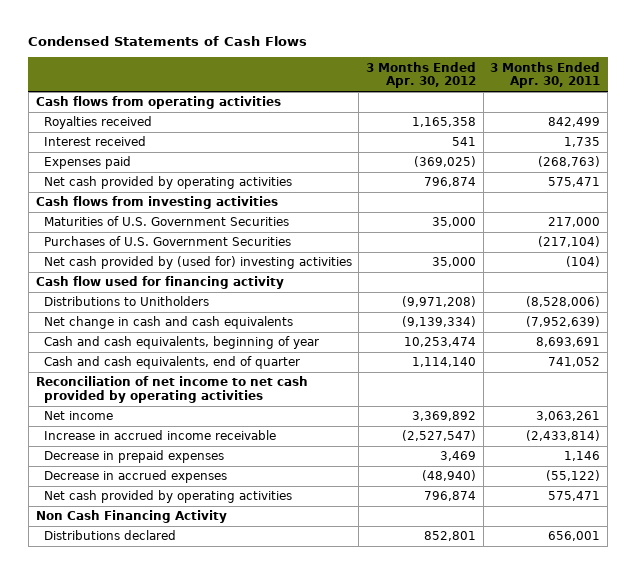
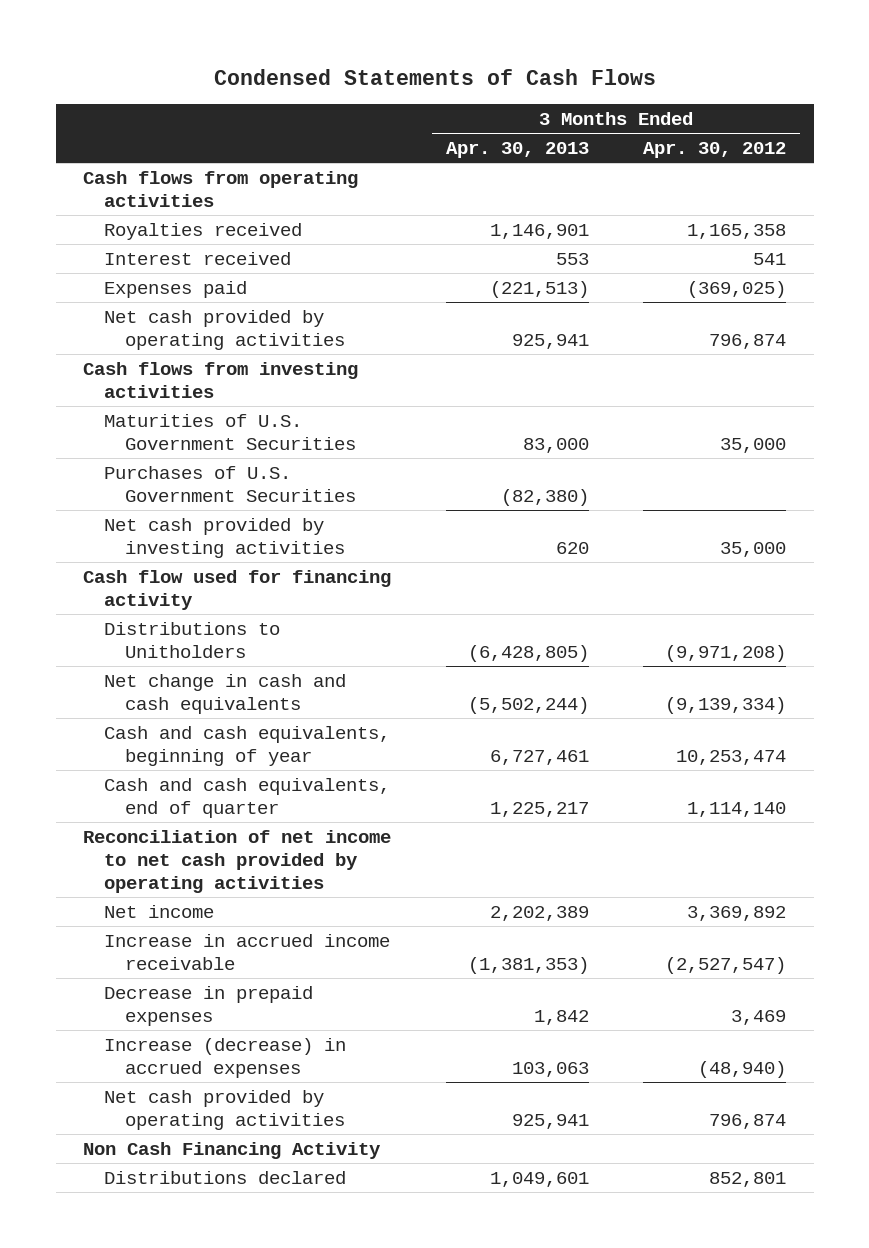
- | 3 Months Ended Apr. 30, 2012 | 3 Months Ended Apr. 30, 2011
+ | 3 Months Ended Apr. 30, 2013 | 3 Months Ended Apr. 30, 2012
- Net cash provided by (used for) investing activities | 35,000 | (104)
+ Net cash provided by investing activities | 620 | 35,000
- Decrease in accrued expenses | (48,940) | (55,122)
+ Increase (decrease) in accrued expenses | 103,063 | (48,940)

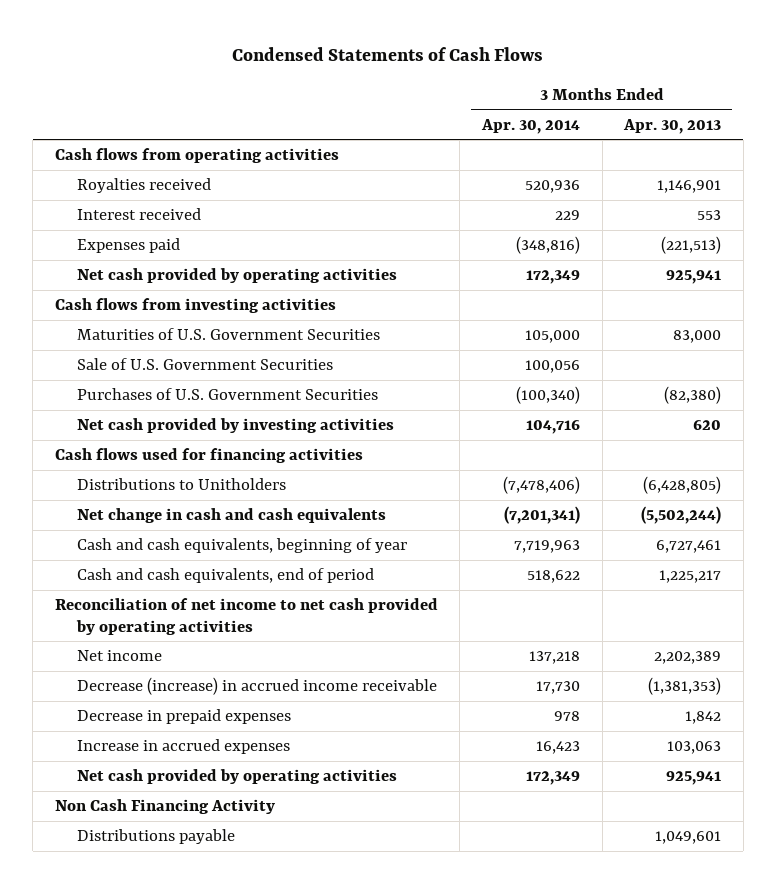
- | 3 Months Ended Apr. 30, 2013 | 3 Months Ended Apr. 30, 2012
+ | 3 Months Ended Apr. 30, 2014 | 3 Months Ended Apr. 30, 2013
+ Sale of U.S. Government Securities | 100,056 |
- Cash flow used for financing activity
+ Cash flows used for financing activities
- Cash and cash equivalents, end of quarter | 1,225,217 | 1,114,140
+ Cash and cash equivalents, end of period | 518,622 | 1,225,217
- Increase in accrued income receivable | (1,381,353) | (2,527,547)
+ Decrease (increase) in accrued income receivable | 17,730 | (1,381,353)
- Increase (decrease) in accrued expenses | 103,063 | (48,940)
+ Increase in accrued expenses | 16,423 | 103,063
- Distributions declared | 1,049,601 | 852,801
+ Distributions payable | | 1,049,601

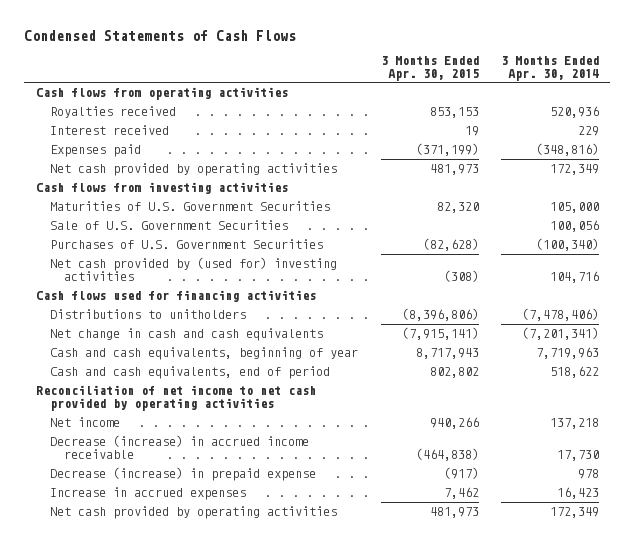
- | 3 Months Ended Apr. 30, 2014 | 3 Months Ended Apr. 30, 2013
+ | 3 Months Ended Apr. 30, 2015 | 3 Months Ended Apr. 30, 2014
- Net cash provided by investing activities | 104,716 | 620
+ Net cash provided by (used for) investing activities | (308) | 104,716
- Distributions to Unitholders | (7,478,406) | (6,428,805)
+ Distributions to unitholders | (8,396,806) | (7,478,406)
- Decrease in prepaid expenses | 978 | 1,842
+ Decrease (increase) in prepaid expense | (917) | 978
- Non Cash Financing Activity
- Distributions payable | | 1,049,601

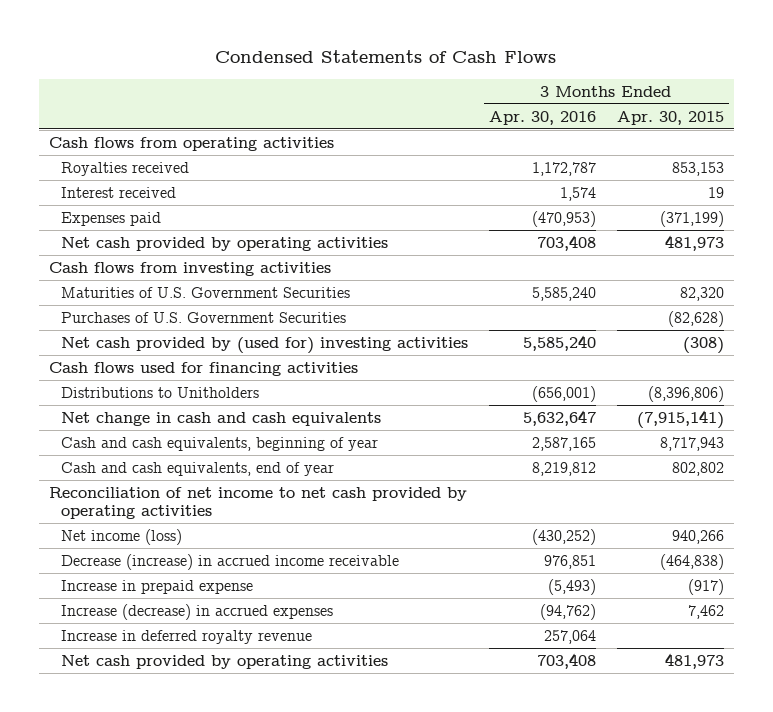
- | 3 Months Ended Apr. 30, 2015 | 3 Months Ended Apr. 30, 2014
+ | 3 Months Ended Apr. 30, 2016 | 3 Months Ended Apr. 30, 2015
- Sale of U.S. Government Securities | | 100,056
- Distributions to unitholders | (8,396,806) | (7,478,406)
+ Distributions to Unitholders | (656,001) | (8,396,806)
- Cash and cash equivalents, end of period | 802,802 | 518,622
+ Cash and cash equivalents, end of year | 8,219,812 | 802,802
- Net income | 940,266 | 137,218
+ Net income (loss) | (430,252) | 940,266
- Decrease (increase) in prepaid expense | (917) | 978
- Increase in accrued expenses | 7,462 | 16,423
+ Increase in prepaid expense | (5,493) | (917)
+ Increase (decrease) in accrued expenses | (94,762) | 7,462
+ Increase in deferred royalty revenue | 257,064 |

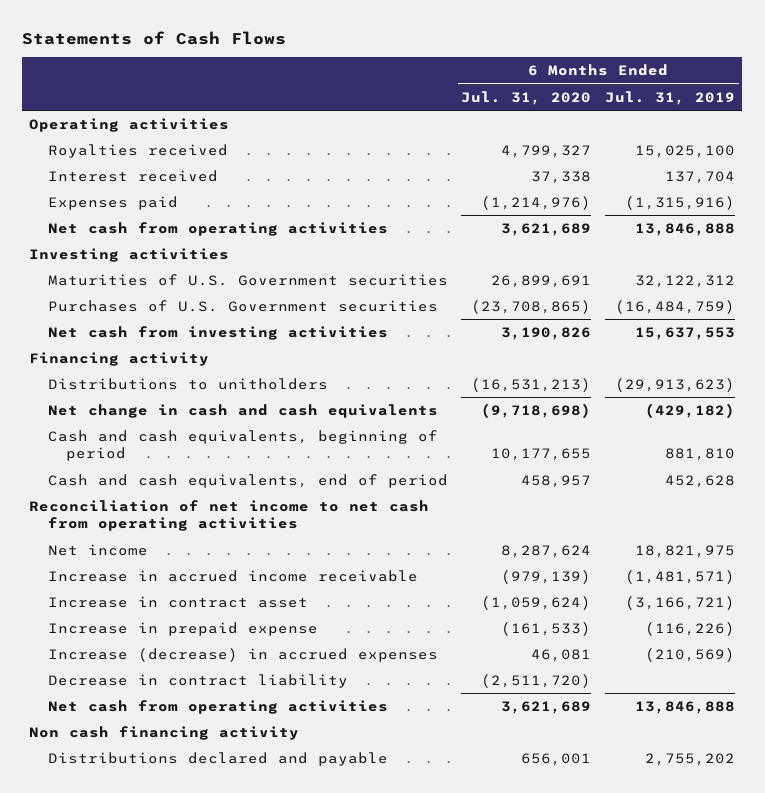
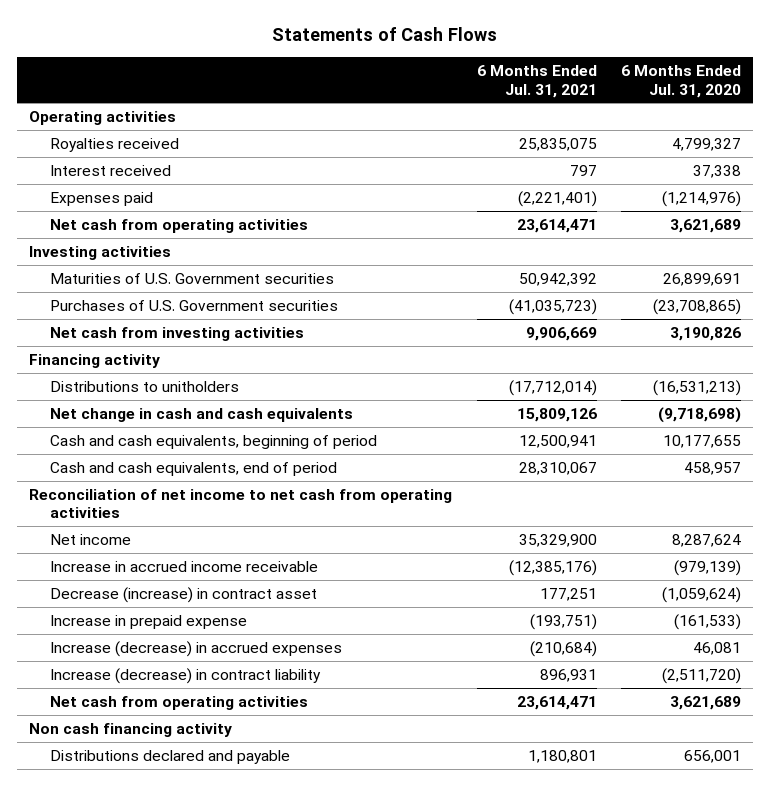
- | 6 Months Ended Jul. 31, 2020 | 6 Months Ended Jul. 31, 2019
+ | 6 Months Ended Jul. 31, 2021 | 6 Months Ended Jul. 31, 2020
- Increase in contract asset | (1,059,624) | (3,166,721)
+ Decrease (increase) in contract asset | 177,251 | (1,059,624)
- Decrease in contract liability | (2,511,720) |
+ Increase (decrease) in contract liability | 896,931 | (2,511,720)

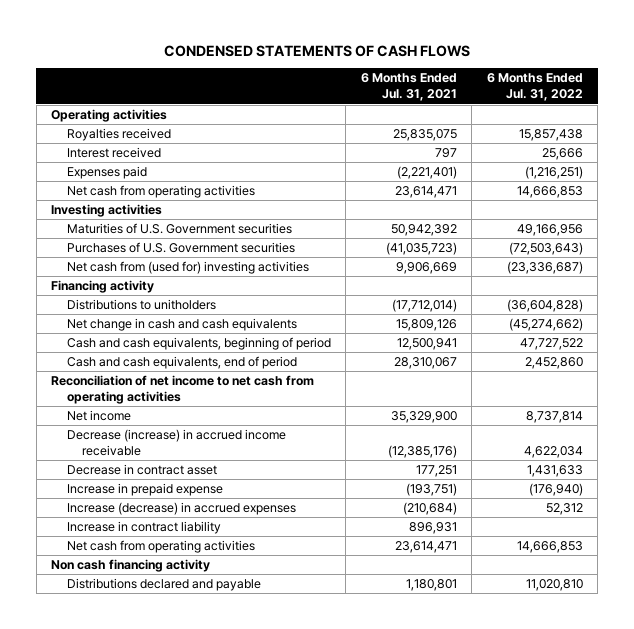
- Statements of Cash Flows
+ CONDENSED STATEMENTS OF CASH FLOWS
- | 6 Months Ended Jul. 31, 2021 | 6 Months Ended Jul. 31, 2020
+ | 6 Months Ended Jul. 31, 2021 | 6 Months Ended Jul. 31, 2022
- Net cash from investing activities | 9,906,669 | 3,190,826
+ Net cash from (used for) investing activities | 9,906,669 | (23,336,687)
- Increase in accrued income receivable | (12,385,176) | (979,139)
- Decrease (increase) in contract asset | 177,251 | (1,059,624)
+ Decrease (increase) in accrued income receivable | (12,385,176) | 4,622,034
+ Decrease in contract asset | 177,251 | 1,431,633
- Increase (decrease) in contract liability | 896,931 | (2,511,720)
+ Increase in contract liability | 896,931 |

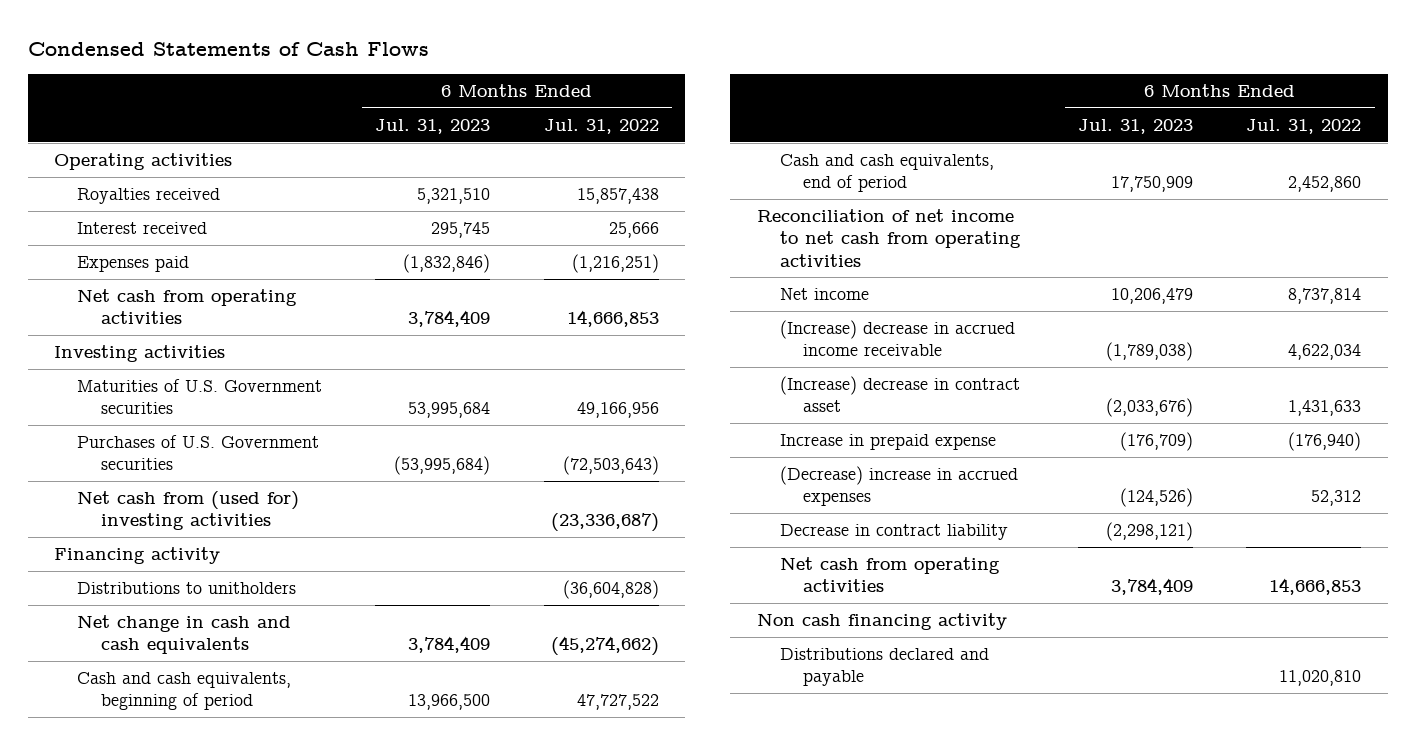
- CONDENSED STATEMENTS OF CASH FLOWS
+ Condensed Statements of Cash Flows
- | 6 Months Ended Jul. 31, 2021 | 6 Months Ended Jul. 31, 2022
+ | 6 Months Ended Jul. 31, 2023 | 6 Months Ended Jul. 31, 2022
- Decrease (increase) in accrued income receivable | (12,385,176) | 4,622,034
- Decrease in contract asset | 177,251 | 1,431,633
+ (Increase) decrease in accrued income receivable | (1,789,038) | 4,622,034
+ (Increase) decrease in contract asset | (2,033,676) | 1,431,633
- Increase (decrease) in accrued expenses | (210,684) | 52,312
- Increase in contract liability | 896,931 |
+ (Decrease) increase in accrued expenses | (124,526) | 52,312
+ Decrease in contract liability | (2,298,121) |

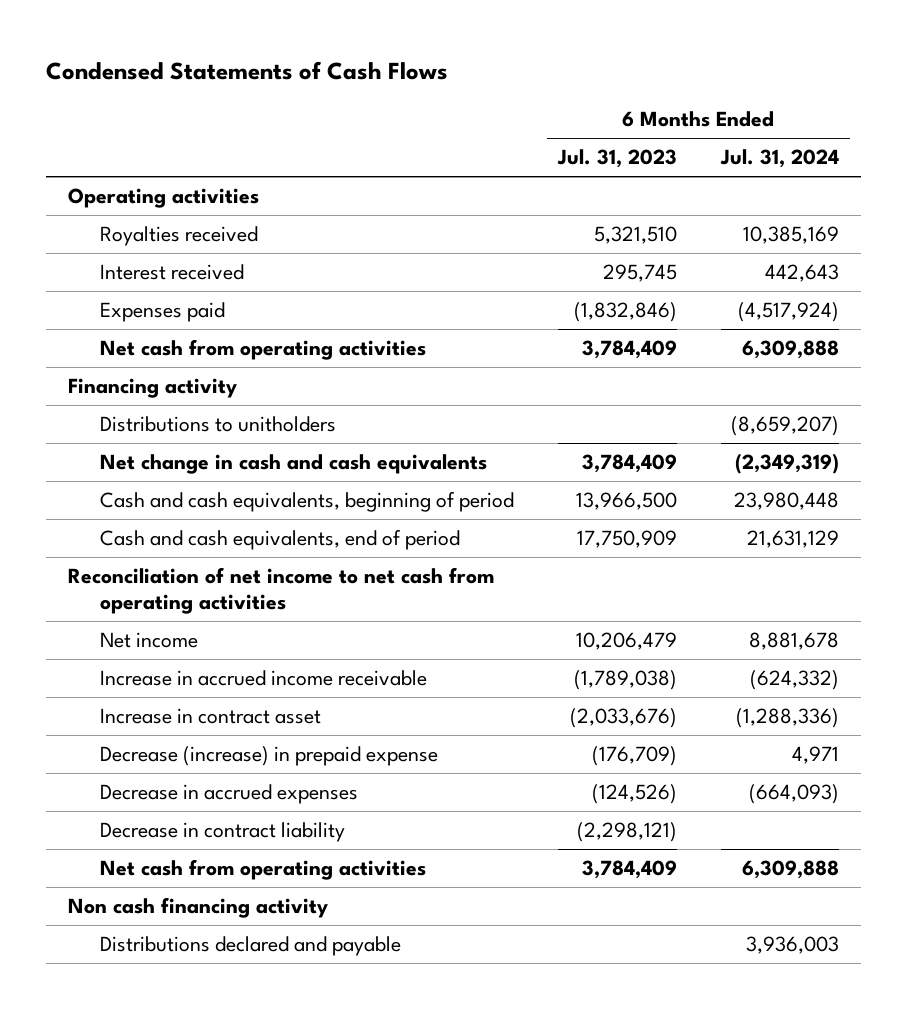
- | 6 Months Ended Jul. 31, 2023 | 6 Months Ended Jul. 31, 2022
+ | 6 Months Ended Jul. 31, 2023 | 6 Months Ended Jul. 31, 2024
- Investing activities
- Maturities of U.S. Government securities | 53,995,684 | 49,166,956
- Purchases of U.S. Government securities | (53,995,684) | (72,503,643)
- Net cash from (used for) investing activities | | (23,336,687)
- (Increase) decrease in accrued income receivable | (1,789,038) | 4,622,034
- (Increase) decrease in contract asset | (2,033,676) | 1,431,633
- Increase in prepaid expense | (176,709) | (176,940)
- (Decrease) increase in accrued expenses | (124,526) | 52,312
+ Increase in accrued income receivable | (1,789,038) | (624,332)
+ Increase in contract asset | (2,033,676) | (1,288,336)
+ Decrease (increase) in prepaid expense | (176,709) | 4,971
+ Decrease in accrued expenses | (124,526) | (664,093)

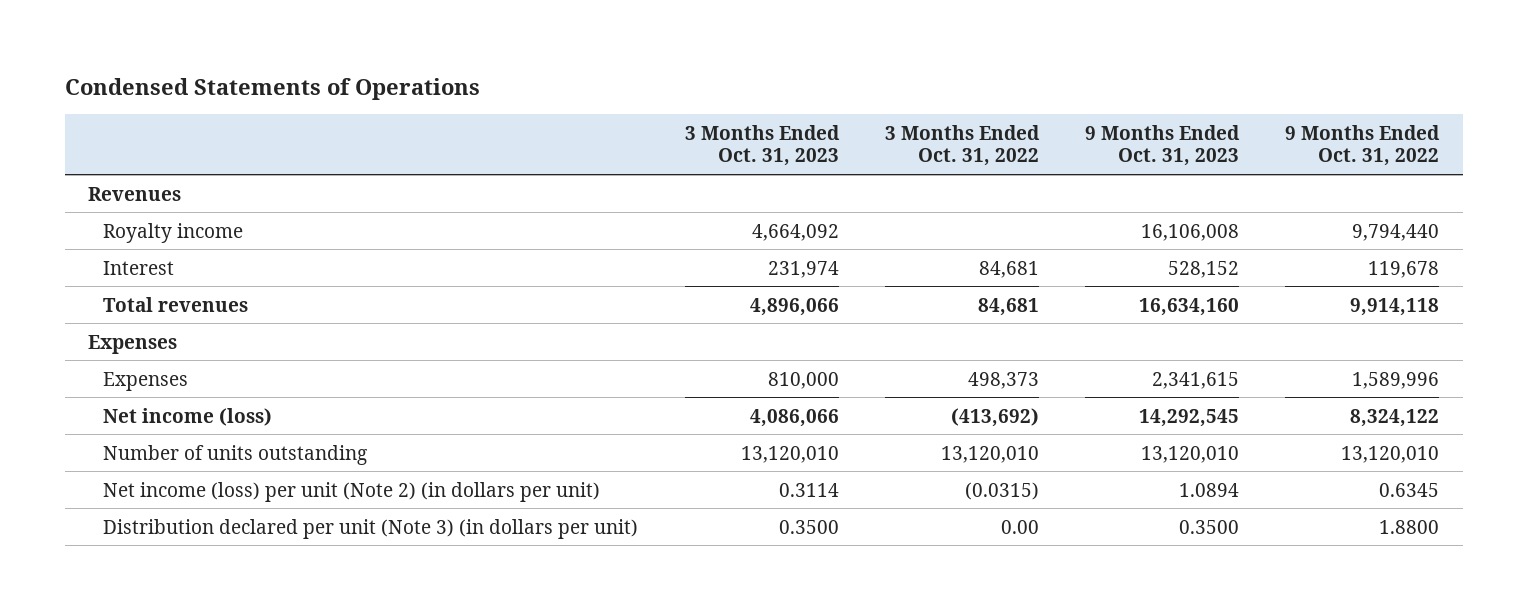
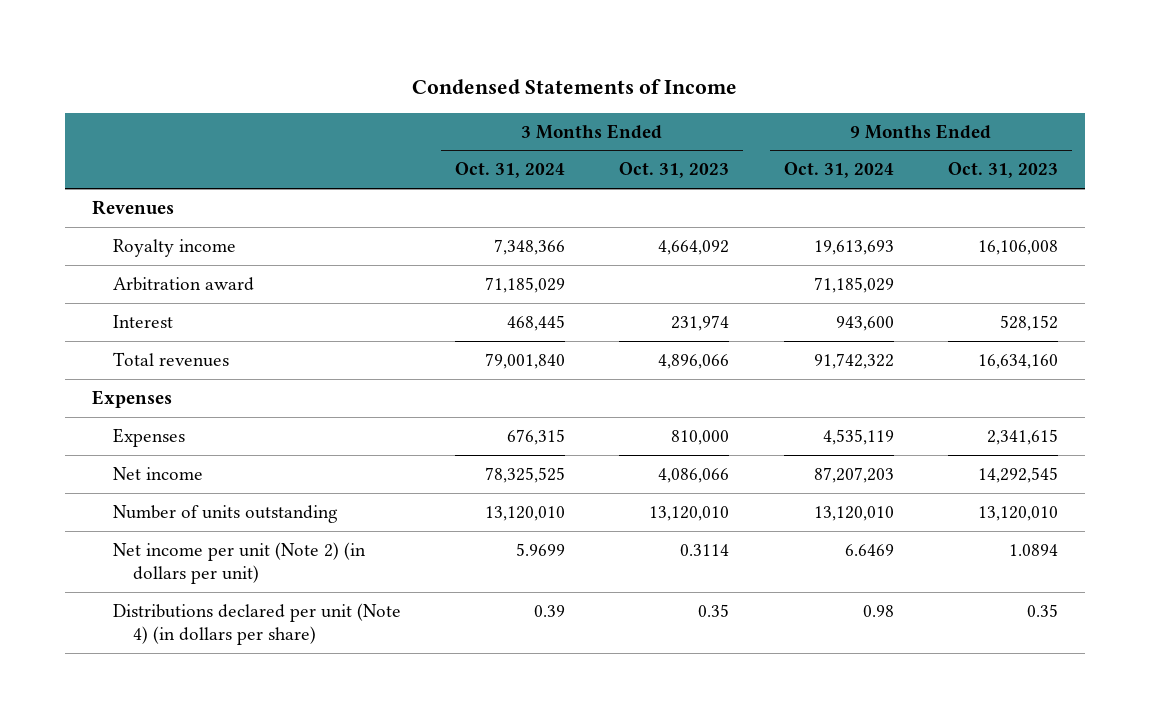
- Condensed Statements of Operations
+ Condensed Statements of Income
- | 3 Months Ended Oct. 31, 2023 | 3 Months Ended Oct. 31, 2022 | 9 Months Ended Oct. 31, 2023 | 9 Months Ended Oct. 31, 2022
+ | 3 Months Ended Oct. 31, 2024 | 3 Months Ended Oct. 31, 2023 | 9 Months Ended Oct. 31, 2024 | 9 Months Ended Oct. 31, 2023
+ Arbitration award | 71,185,029 | | 71,185,029 |
- Net income (loss) | 4,086,066 | (413,692) | 14,292,545 | 8,324,122
+ Net income | 78,325,525 | 4,086,066 | 87,207,203 | 14,292,545
- Net income (loss) per unit (Note 2) (in dollars per unit) | 0.3114 | (0.0315) | 1.0894 | 0.6345
- Distribution declared per unit (Note 3) (in dollars per unit) | 0.3500 | 0.00 | 0.3500 | 1.8800
+ Net income per unit (Note 2) (in dollars per unit) | 5.9699 | 0.3114 | 6.6469 | 1.0894
+ Distributions declared per unit (Note 4) (in dollars per share) | 0.39 | 0.35 | 0.98 | 0.35

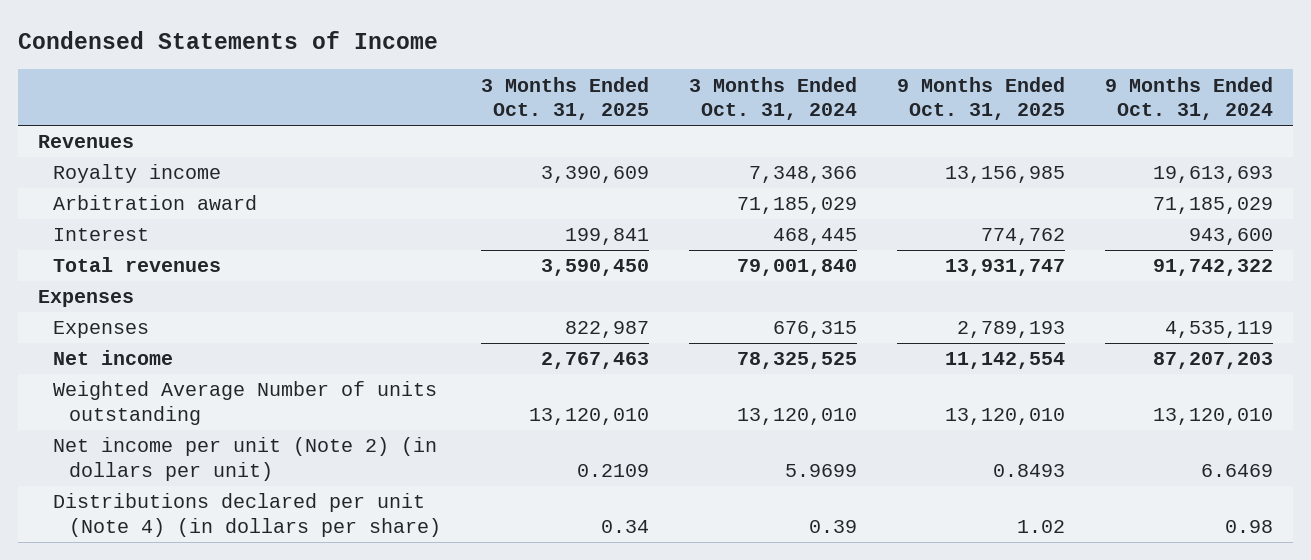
- | 3 Months Ended Oct. 31, 2024 | 3 Months Ended Oct. 31, 2023 | 9 Months Ended Oct. 31, 2024 | 9 Months Ended Oct. 31, 2023
+ | 3 Months Ended Oct. 31, 2025 | 3 Months Ended Oct. 31, 2024 | 9 Months Ended Oct. 31, 2025 | 9 Months Ended Oct. 31, 2024
- Number of units outstanding | 13,120,010 | 13,120,010 | 13,120,010 | 13,120,010
+ Weighted Average Number of units outstanding | 13,120,010 | 13,120,010 | 13,120,010 | 13,120,010

